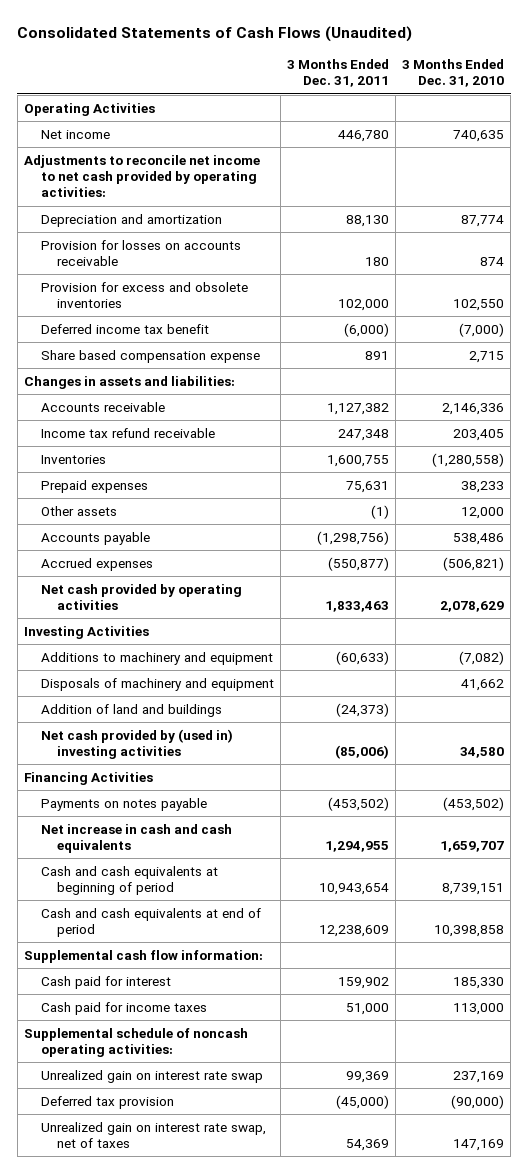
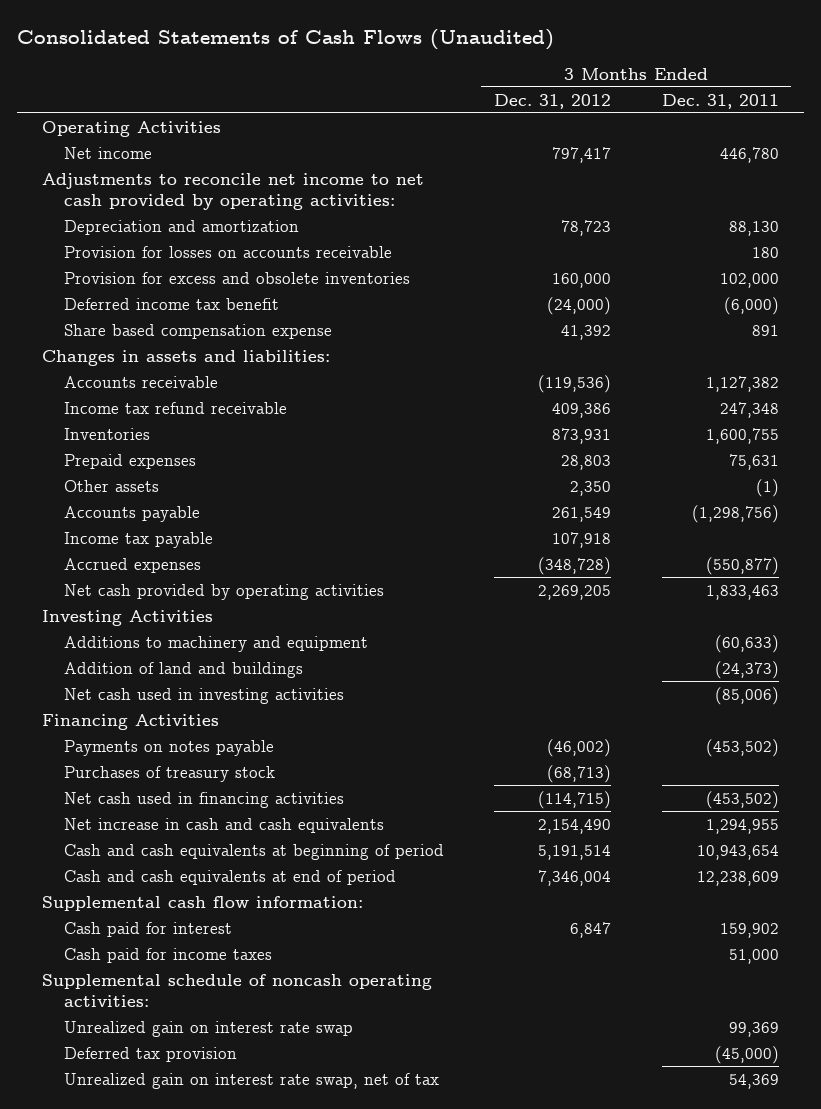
- | 3 Months Ended Dec. 31, 2011 | 3 Months Ended Dec. 31, 2010
+ | 3 Months Ended Dec. 31, 2012 | 3 Months Ended Dec. 31, 2011
+ Income tax payable | 107,918 |
- Disposals of machinery and equipment | | 41,662
- Net cash provided by (used in) investing activities | (85,006) | 34,580
+ Net cash used in investing activities | | (85,006)
+ Purchases of treasury stock | (68,713) |
+ Net cash used in financing activities | (114,715) | (453,502)
- Unrealized gain on interest rate swap, net of taxes | 54,369 | 147,169
+ Unrealized gain on interest rate swap, net of tax | | 54,369

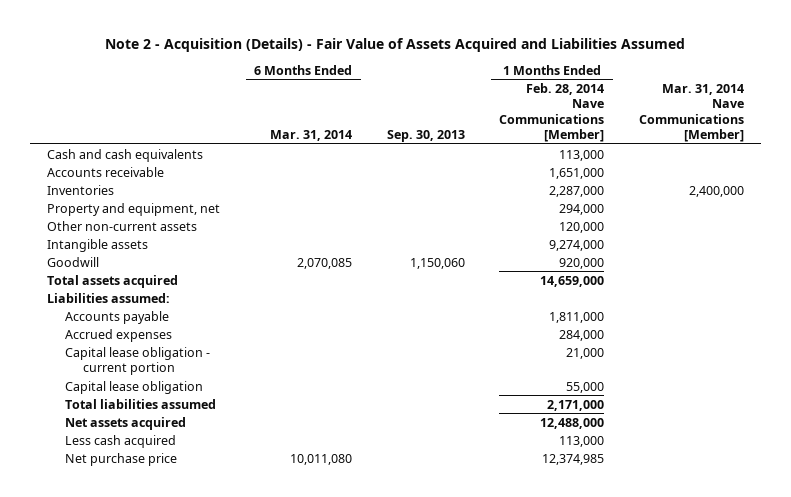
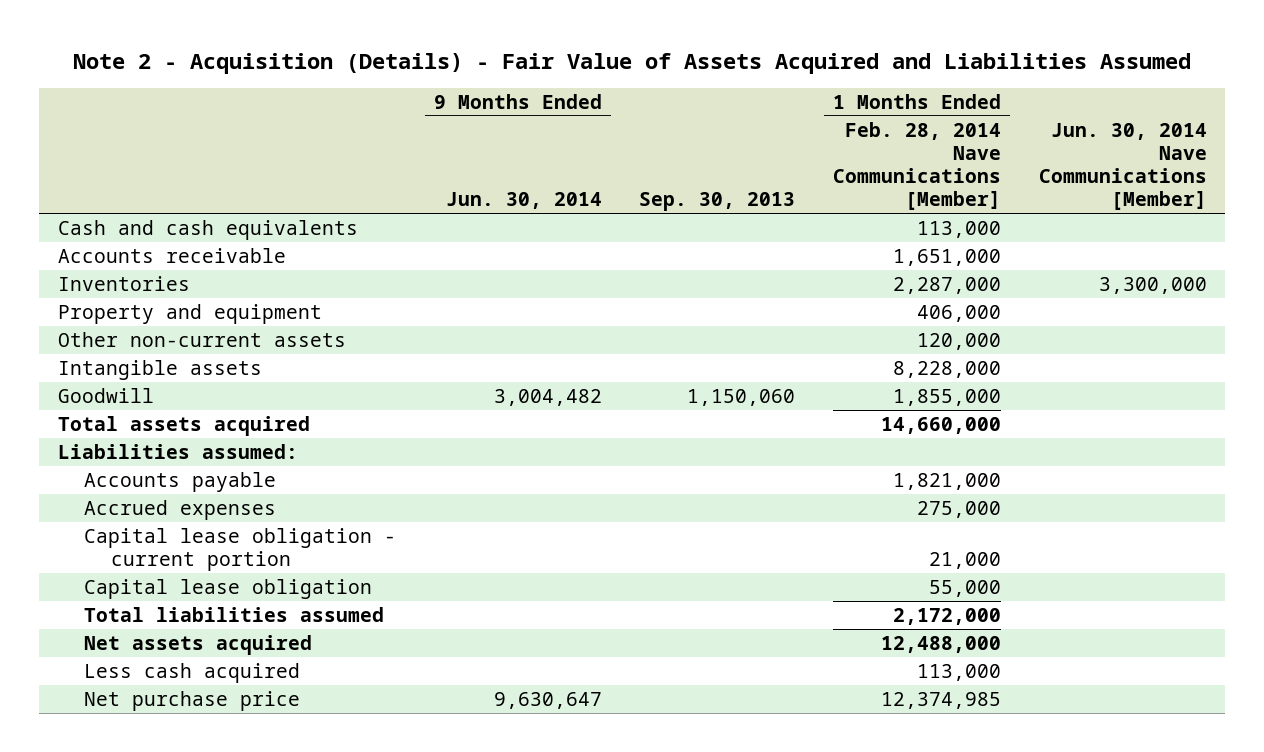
- | 6 Months Ended Mar. 31, 2014 | Sep. 30, 2013 | 1 Months Ended Feb. 28, 2014 Nave Communications [Member] | Mar. 31, 2014 Nave Communications [Member]
+ | 9 Months Ended Jun. 30, 2014 | Sep. 30, 2013 | 1 Months Ended Feb. 28, 2014 Nave Communications [Member] | Jun. 30, 2014 Nave Communications [Member]
- Property and equipment, net | | | 294,000 |
+ Property and equipment | | | 406,000 |
- Intangible assets | | | 9,274,000 |
- Goodwill | 2,070,085 | 1,150,060 | 920,000 |
- Total assets acquired | | | 14,659,000 |
+ Intangible assets | | | 8,228,000 |
+ Goodwill | 3,004,482 | 1,150,060 | 1,855,000 |
+ Total assets acquired | | | 14,660,000 |
- Accounts payable | | | 1,811,000 |
- Accrued expenses | | | 284,000 |
+ Accounts payable | | | 1,821,000 |
+ Accrued expenses | | | 275,000 |
- Total liabilities assumed | | | 2,171,000 |
+ Total liabilities assumed | | | 2,172,000 |

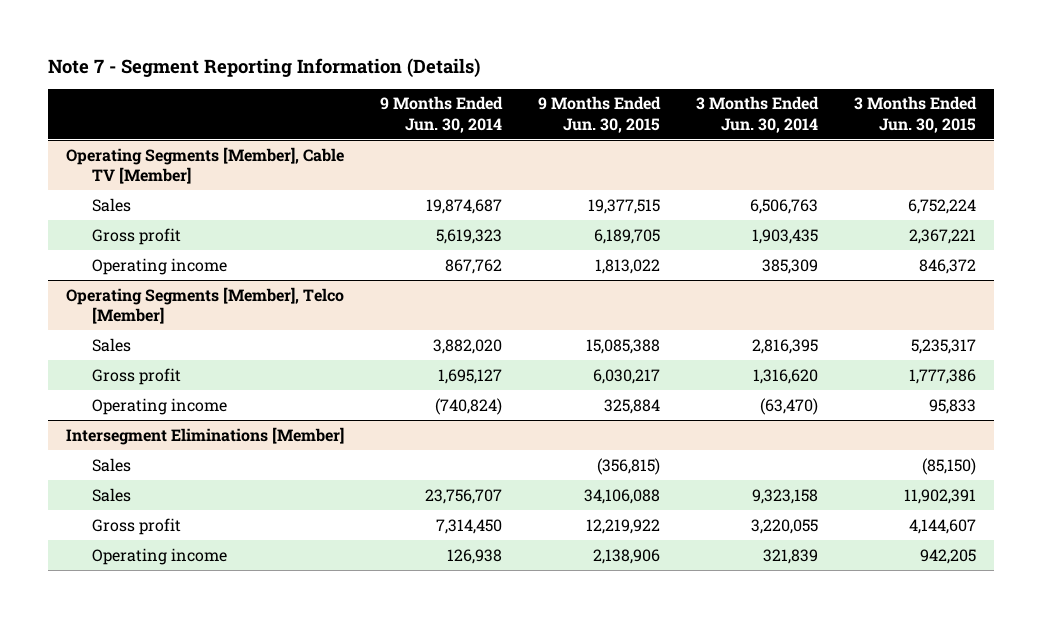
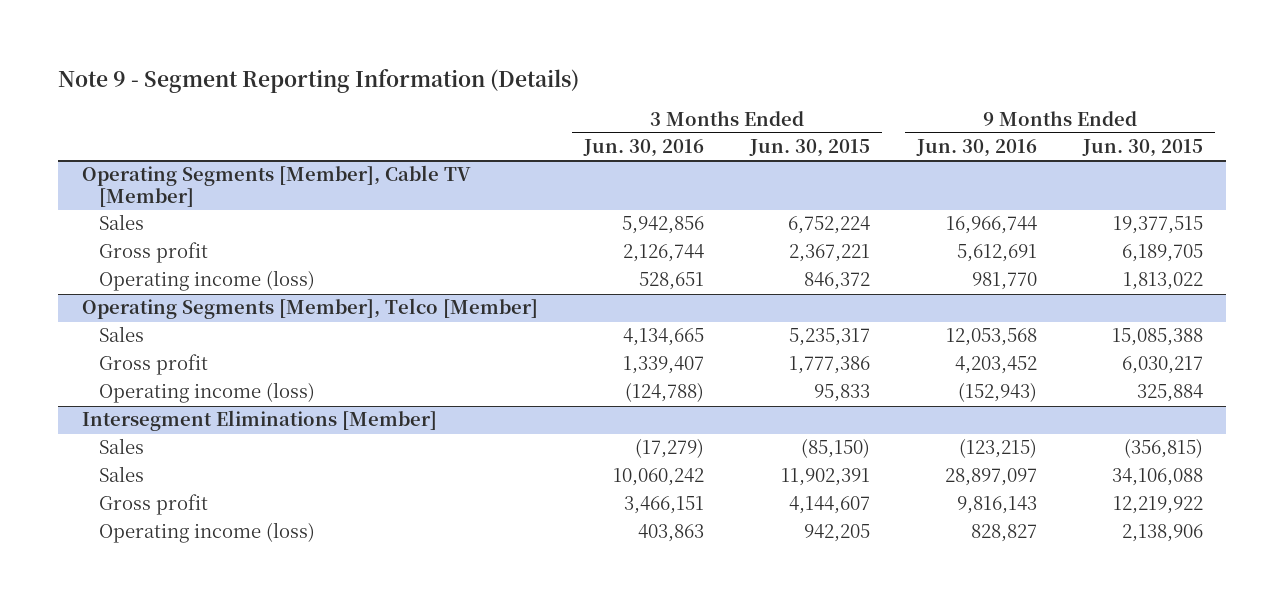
- Note 7 - Segment Reporting Information (Details)
+ Note 9 - Segment Reporting Information (Details)
- | 9 Months Ended Jun. 30, 2014 | 9 Months Ended Jun. 30, 2015 | 3 Months Ended Jun. 30, 2014 | 3 Months Ended Jun. 30, 2015
+ | 3 Months Ended Jun. 30, 2016 | 3 Months Ended Jun. 30, 2015 | 9 Months Ended Jun. 30, 2016 | 9 Months Ended Jun. 30, 2015
@ Operating Segments [Member], Cable TV [Member]
- Operating income | 867,762 | 1,813,022 | 385,309 | 846,372
+ Operating income (loss) | 528,651 | 846,372 | 981,770 | 1,813,022
@ Operating Segments [Member], Telco [Member]
- Operating income | (740,824) | 325,884 | (63,470) | 95,833
+ Operating income (loss) | (124,788) | 95,833 | (152,943) | 325,884
@ Intersegment Eliminations [Member]
- Operating income | 126,938 | 2,138,906 | 321,839 | 942,205
+ Operating income (loss) | 403,863 | 942,205 | 828,827 | 2,138,906

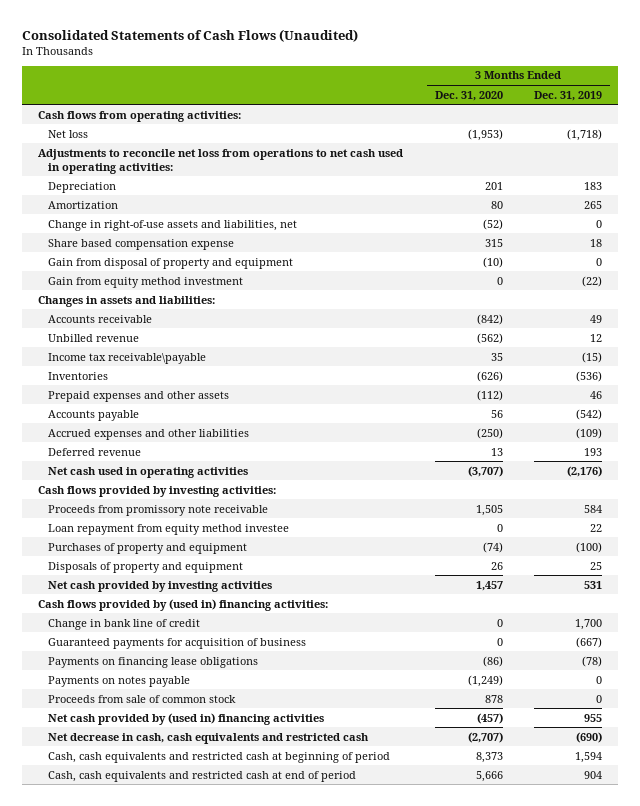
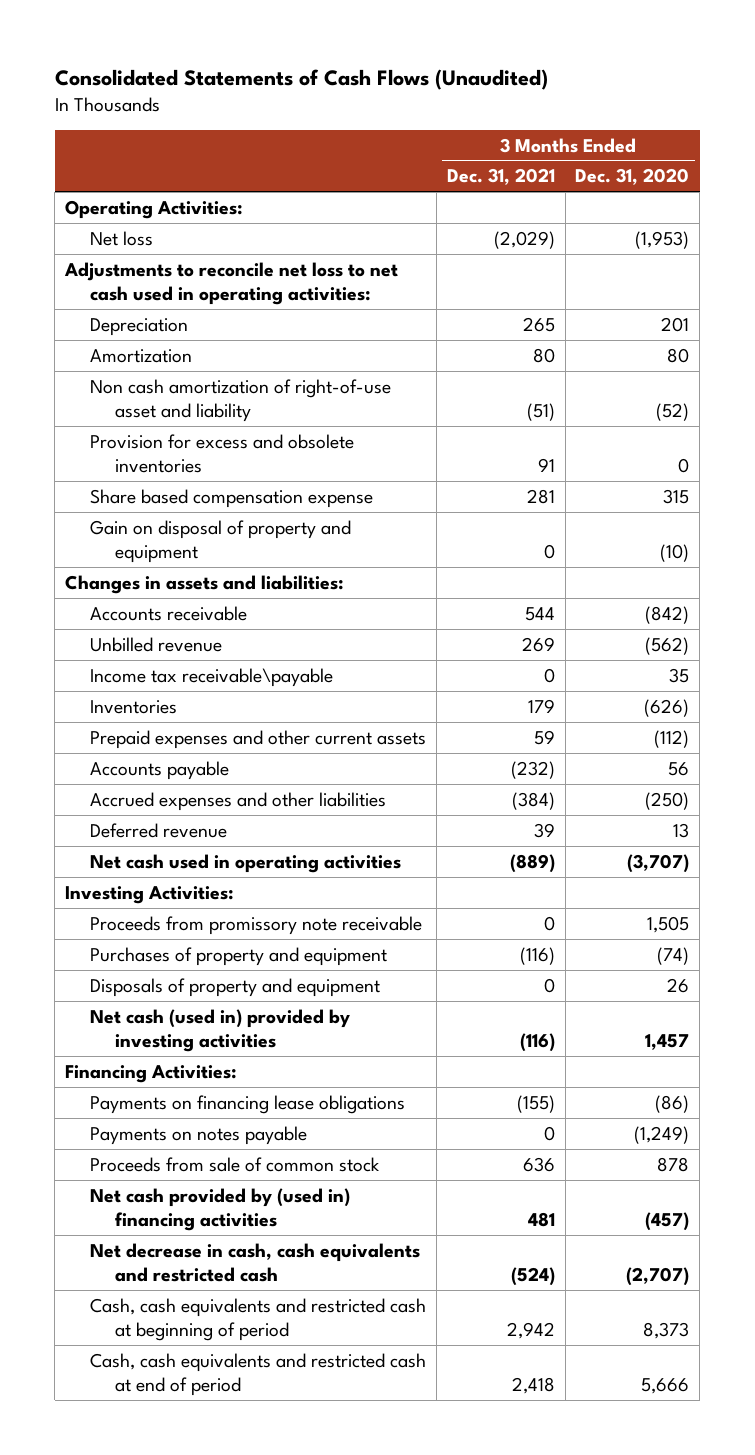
- | 3 Months Ended Dec. 31, 2020 | 3 Months Ended Dec. 31, 2019
+ | 3 Months Ended Dec. 31, 2021 | 3 Months Ended Dec. 31, 2020
- Cash flows from operating activities:
+ Operating Activities:
- Adjustments to reconcile net loss from operations to net cash used in operating activities:
+ Adjustments to reconcile net loss to net cash used in operating activities:
- Change in right-of-use assets and liabilities, net | (52) | 0
+ Non cash amortization of right-of-use asset and liability | (51) | (52)
+ Provision for excess and obsolete inventories | 91 | 0
- Gain from disposal of property and equipment | (10) | 0
- Gain from equity method investment | 0 | (22)
+ Gain on disposal of property and equipment | 0 | (10)
- Prepaid expenses and other assets | (112) | 46
+ Prepaid expenses and other current assets | 59 | (112)
- Cash flows provided by investing activities:
+ Investing Activities:
- Loan repayment from equity method investee | 0 | 22
- Net cash provided by investing activities | 1,457 | 531
- Cash flows provided by (used in) financing activities:
- Change in bank line of credit | 0 | 1,700
- Guaranteed payments for acquisition of business | 0 | (667)
+ Net cash (used in) provided by investing activities | (116) | 1,457
+ Financing Activities:

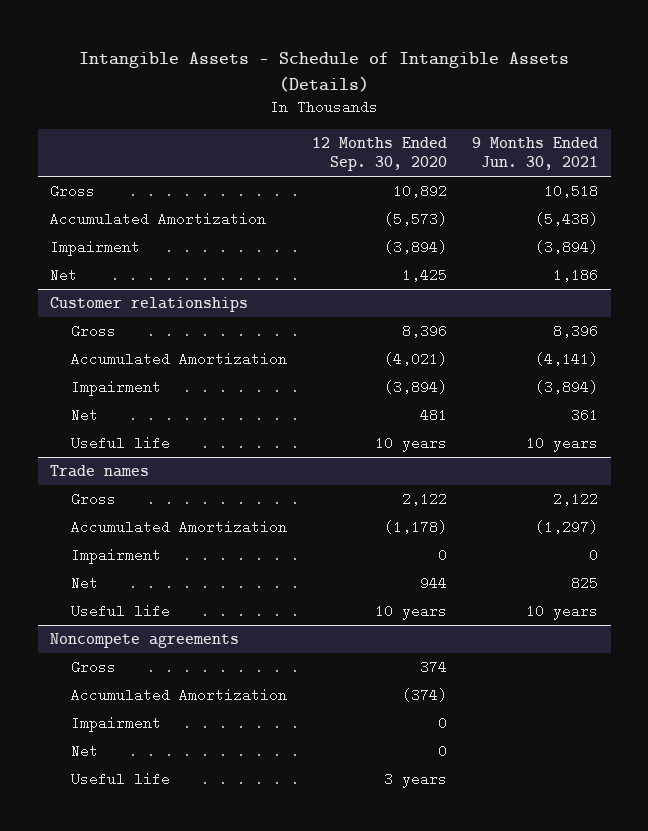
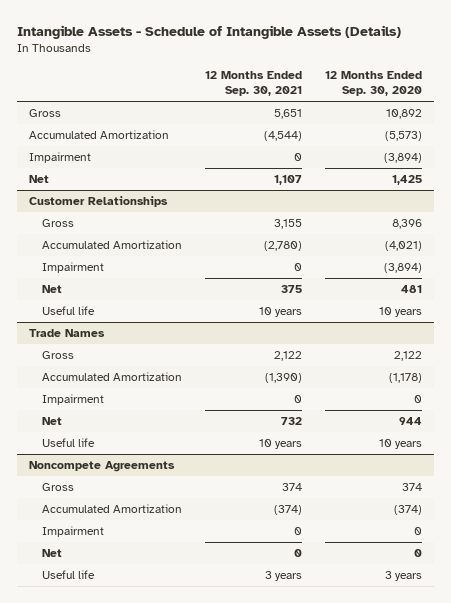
- | 12 Months Ended Sep. 30, 2020 | 9 Months Ended Jun. 30, 2021
+ | 12 Months Ended Sep. 30, 2021 | 12 Months Ended Sep. 30, 2020
- Customer relationships
+ Customer Relationships
- Trade names
+ Trade Names
- Noncompete agreements
+ Noncompete Agreements

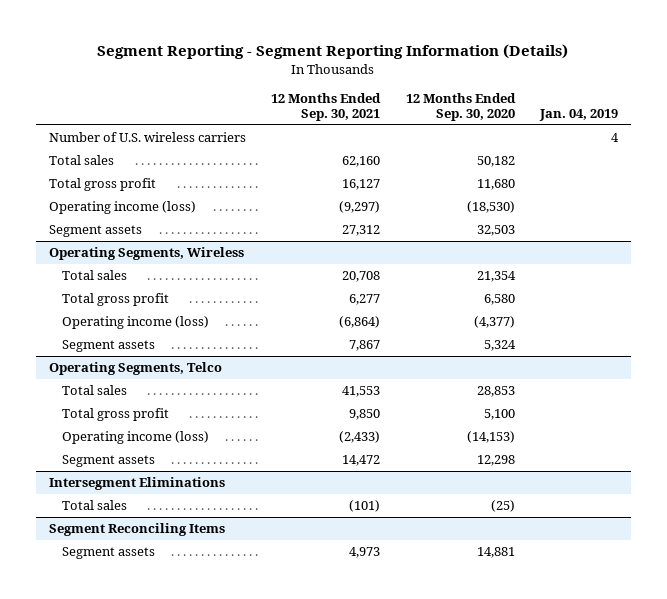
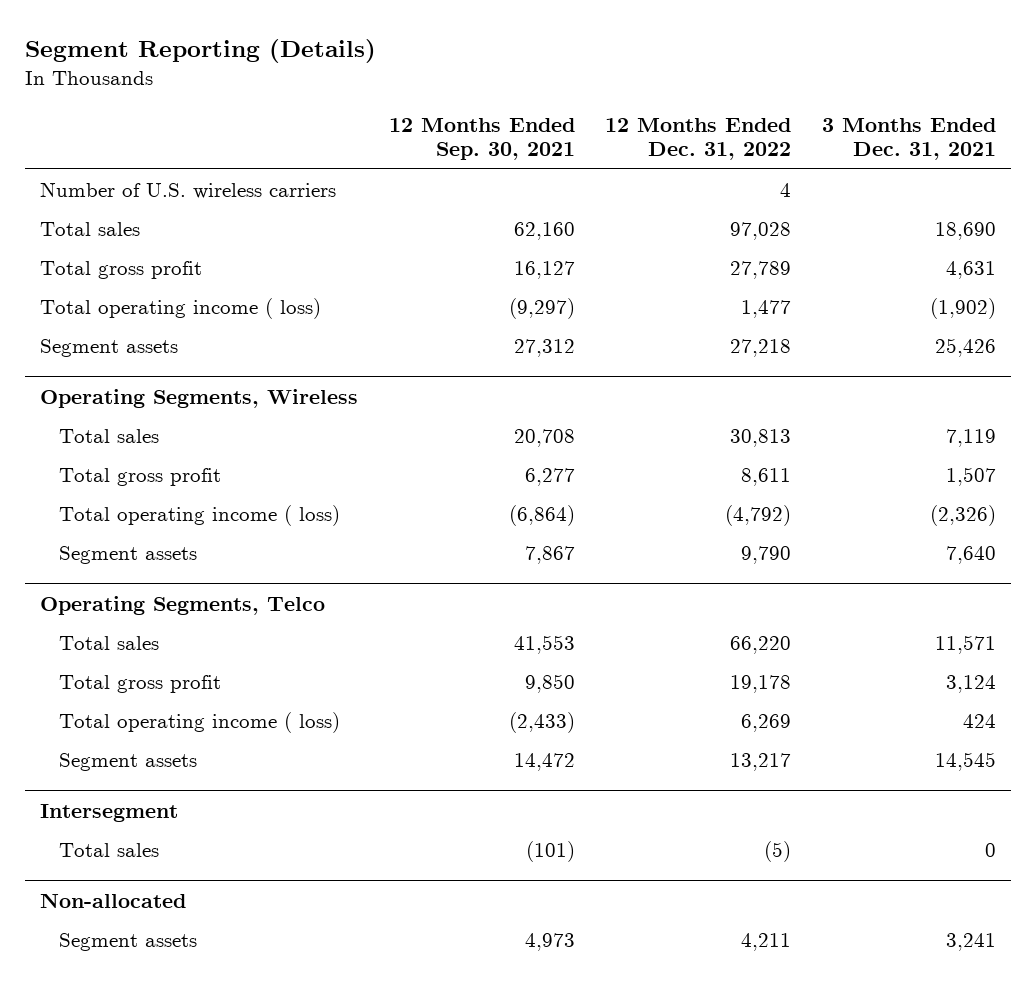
- Segment Reporting - Segment Reporting Information (Details)
+ Segment Reporting (Details)
- | 12 Months Ended Sep. 30, 2021 | 12 Months Ended Sep. 30, 2020 | Jan. 04, 2019
+ | 12 Months Ended Sep. 30, 2021 | 12 Months Ended Dec. 31, 2022 | 3 Months Ended Dec. 31, 2021
- Operating income (loss) | (9,297) | (18,530) |
+ Total operating income ( loss) | (9,297) | 1,477 | (1,902)
@ Operating Segments, Wireless
- Operating income (loss) | (6,864) | (4,377) |
+ Total operating income ( loss) | (6,864) | (4,792) | (2,326)
@ Operating Segments, Telco
- Operating income (loss) | (2,433) | (14,153) |
+ Total operating income ( loss) | (2,433) | 6,269 | 424
- Intersegment Eliminations
+ Intersegment
- Segment Reconciling Items
+ Non-allocated

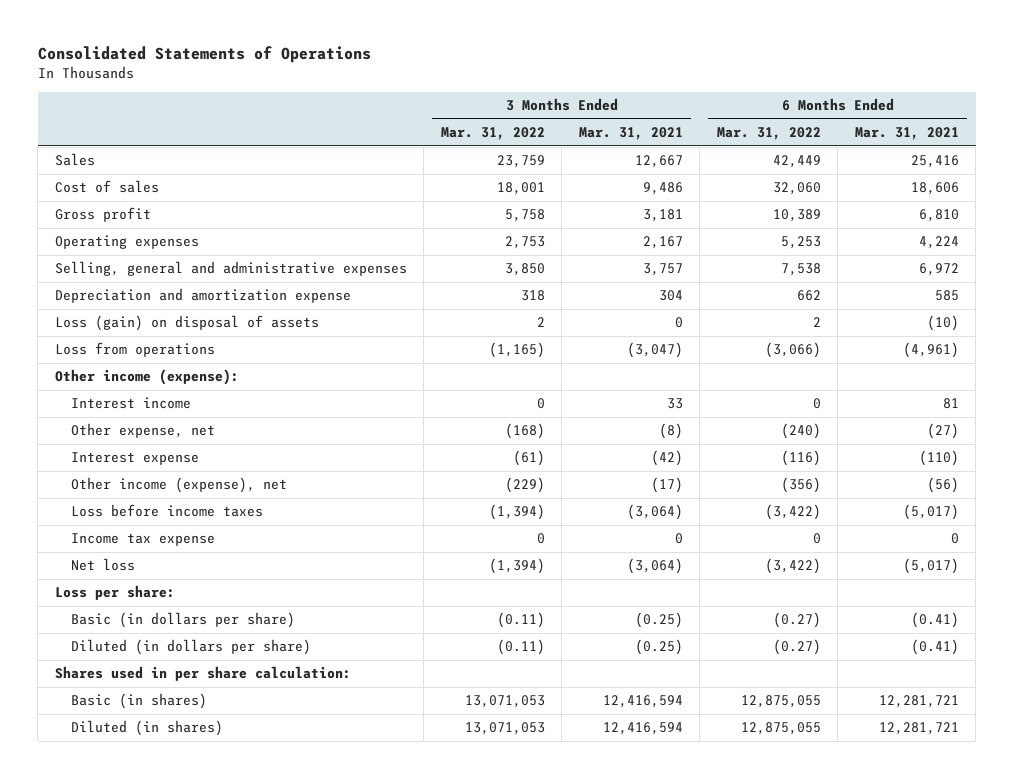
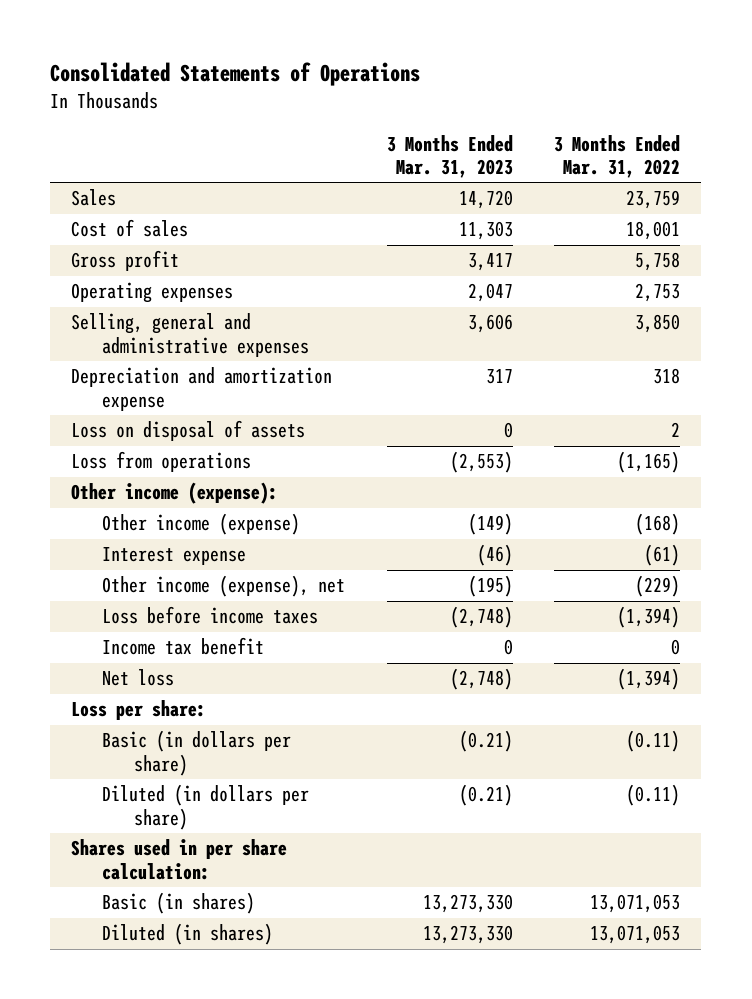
- | 3 Months Ended Mar. 31, 2022 | 3 Months Ended Mar. 31, 2021 | 6 Months Ended Mar. 31, 2022 | 6 Months Ended Mar. 31, 2021
+ | 3 Months Ended Mar. 31, 2023 | 3 Months Ended Mar. 31, 2022
- Loss (gain) on disposal of assets | 2 | 0 | 2 | (10)
+ Loss on disposal of assets | 0 | 2
- Interest income | 0 | 33 | 0 | 81
- Other expense, net | (168) | (8) | (240) | (27)
+ Other income (expense) | (149) | (168)
- Income tax expense | 0 | 0 | 0 | 0
+ Income tax benefit | 0 | 0

